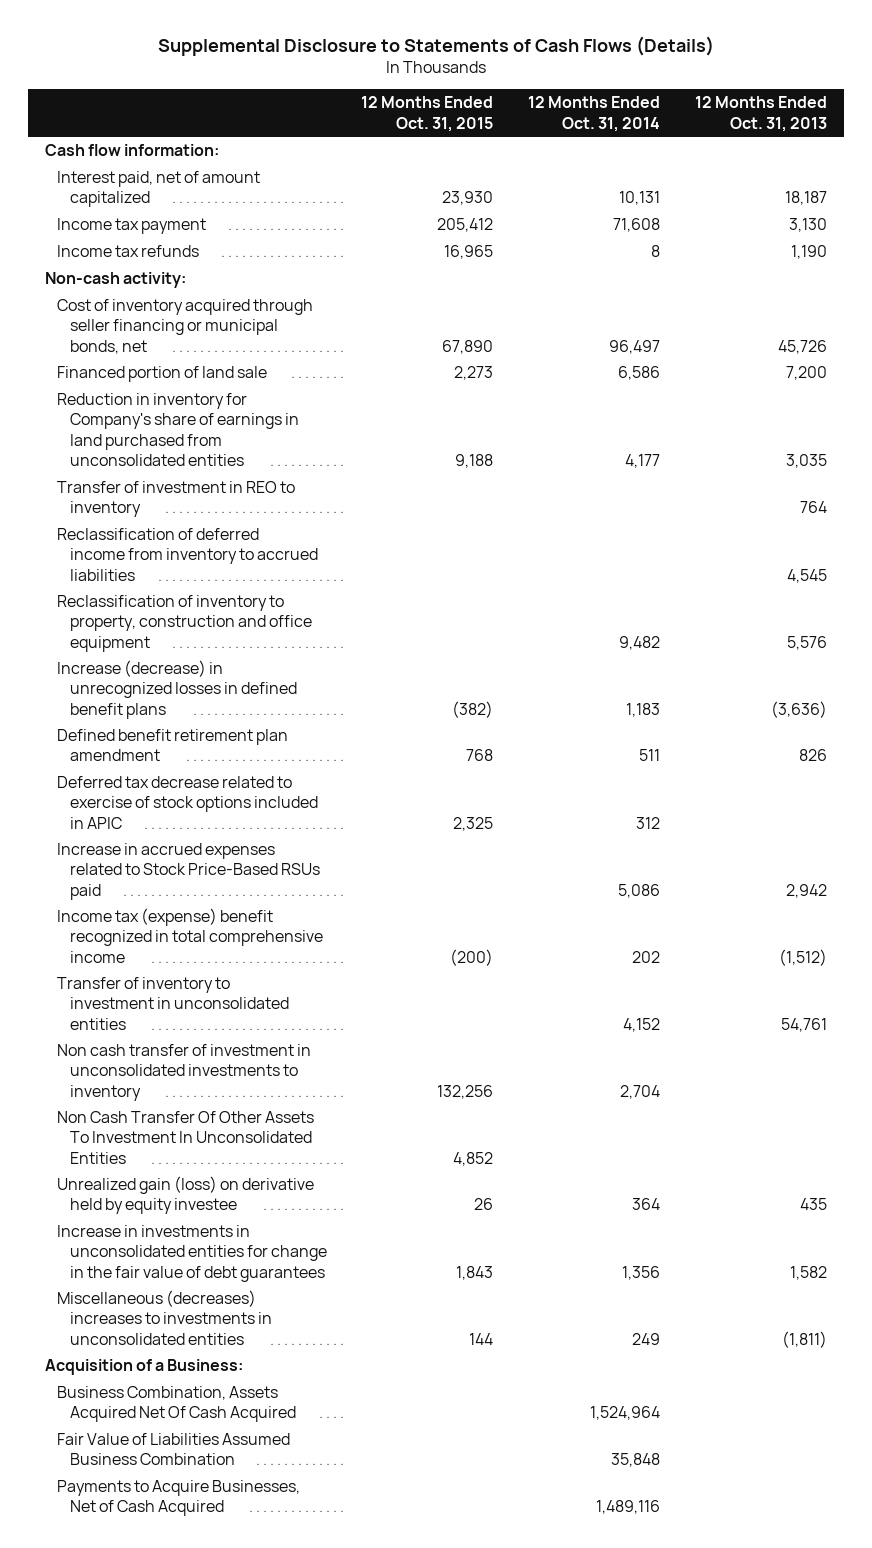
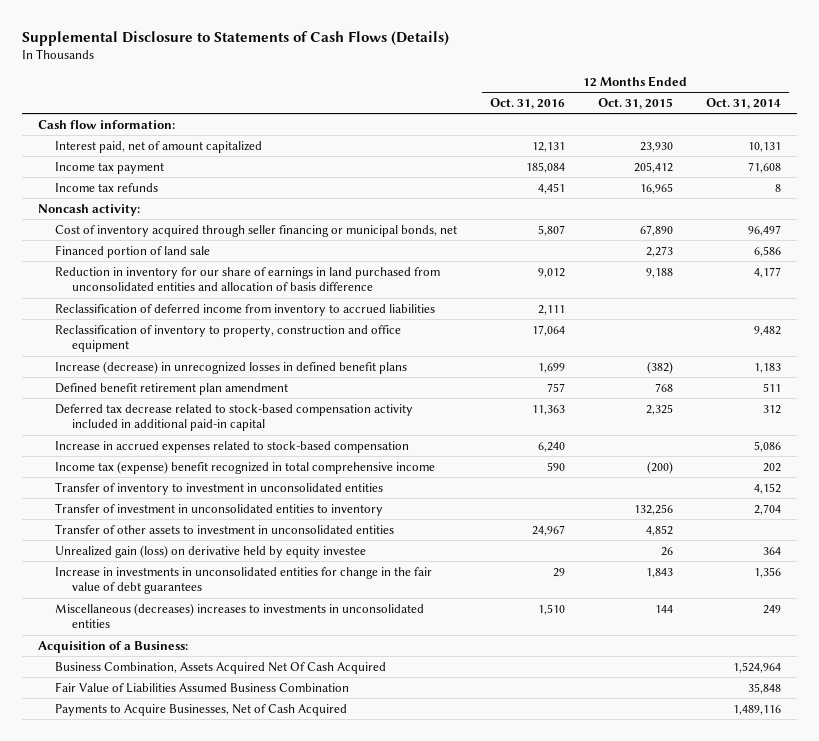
- | 12 Months Ended Oct. 31, 2015 | 12 Months Ended Oct. 31, 2014 | 12 Months Ended Oct. 31, 2013
+ | 12 Months Ended Oct. 31, 2016 | 12 Months Ended Oct. 31, 2015 | 12 Months Ended Oct. 31, 2014
- Non-cash activity:
+ Noncash activity:
- Reduction in inventory for Company's share of earnings in land purchased from unconsolidated entities | 9,188 | 4,177 | 3,035
- Transfer of investment in REO to inventory | | | 764
+ Reduction in inventory for our share of earnings in land purchased from unconsolidated entities and allocation of basis difference | 9,012 | 9,188 | 4,177
- Deferred tax decrease related to exercise of stock options included in APIC | 2,325 | 312 |
- Increase in accrued expenses related to Stock Price-Based RSUs paid | | 5,086 | 2,942
+ Deferred tax decrease related to stock-based compensation activity included in additional paid-in capital | 11,363 | 2,325 | 312
+ Increase in accrued expenses related to stock-based compensation | 6,240 | | 5,086
- Non cash transfer of investment in unconsolidated investments to inventory | 132,256 | 2,704 |
- Non Cash Transfer Of Other Assets To Investment In Unconsolidated Entities | 4,852 | |
+ Transfer of investment in unconsolidated entities to inventory | | 132,256 | 2,704
+ Transfer of other assets to investment in unconsolidated entities | 24,967 | 4,852 |

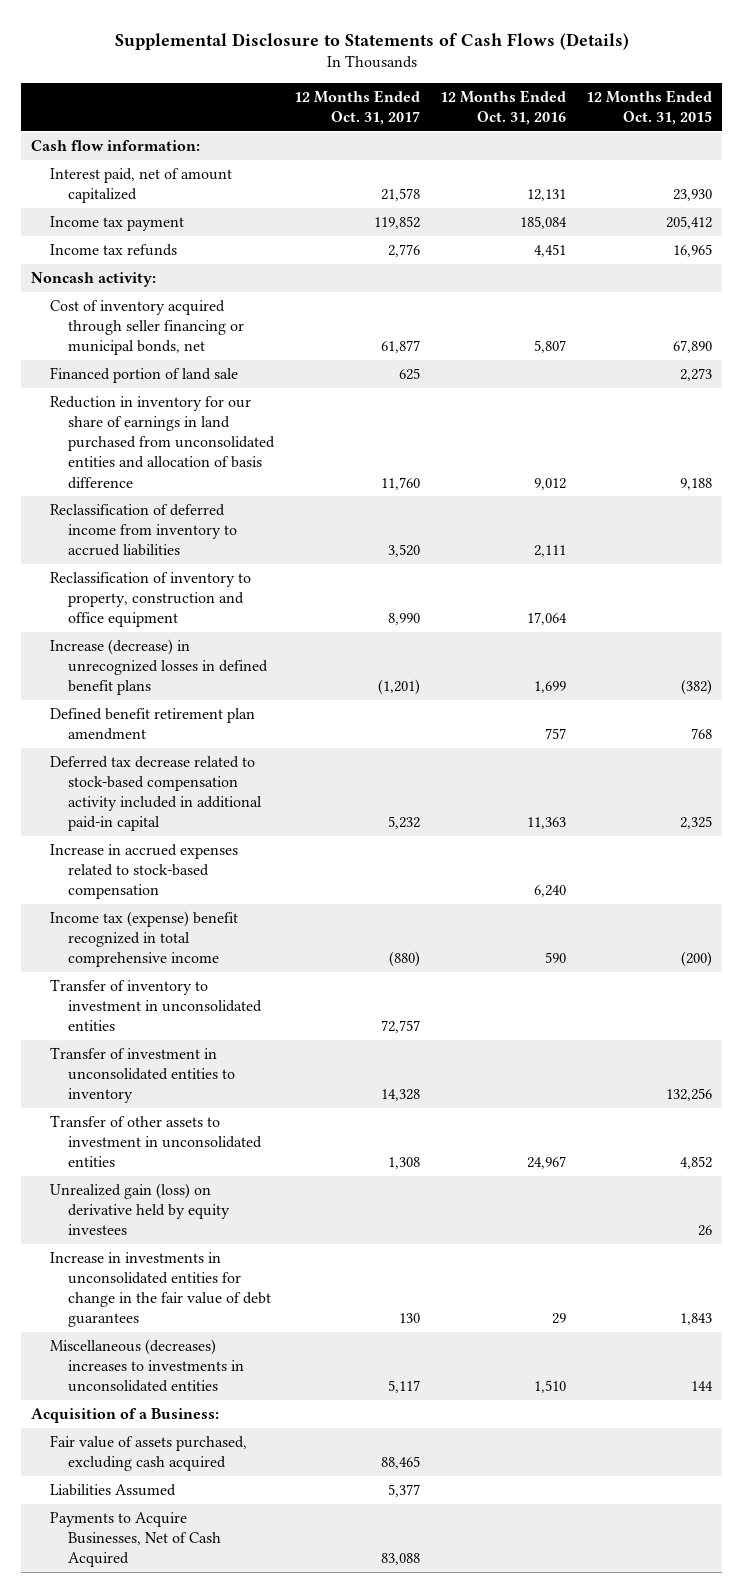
- | 12 Months Ended Oct. 31, 2016 | 12 Months Ended Oct. 31, 2015 | 12 Months Ended Oct. 31, 2014
+ | 12 Months Ended Oct. 31, 2017 | 12 Months Ended Oct. 31, 2016 | 12 Months Ended Oct. 31, 2015
- Unrealized gain (loss) on derivative held by equity investee | | 26 | 364
+ Unrealized gain (loss) on derivative held by equity investees | | | 26
- Business Combination, Assets Acquired Net Of Cash Acquired | | | 1,524,964
- Fair Value of Liabilities Assumed Business Combination | | | 35,848
+ Fair value of assets purchased, excluding cash acquired | 88,465 | |
+ Liabilities Assumed | 5,377 | |

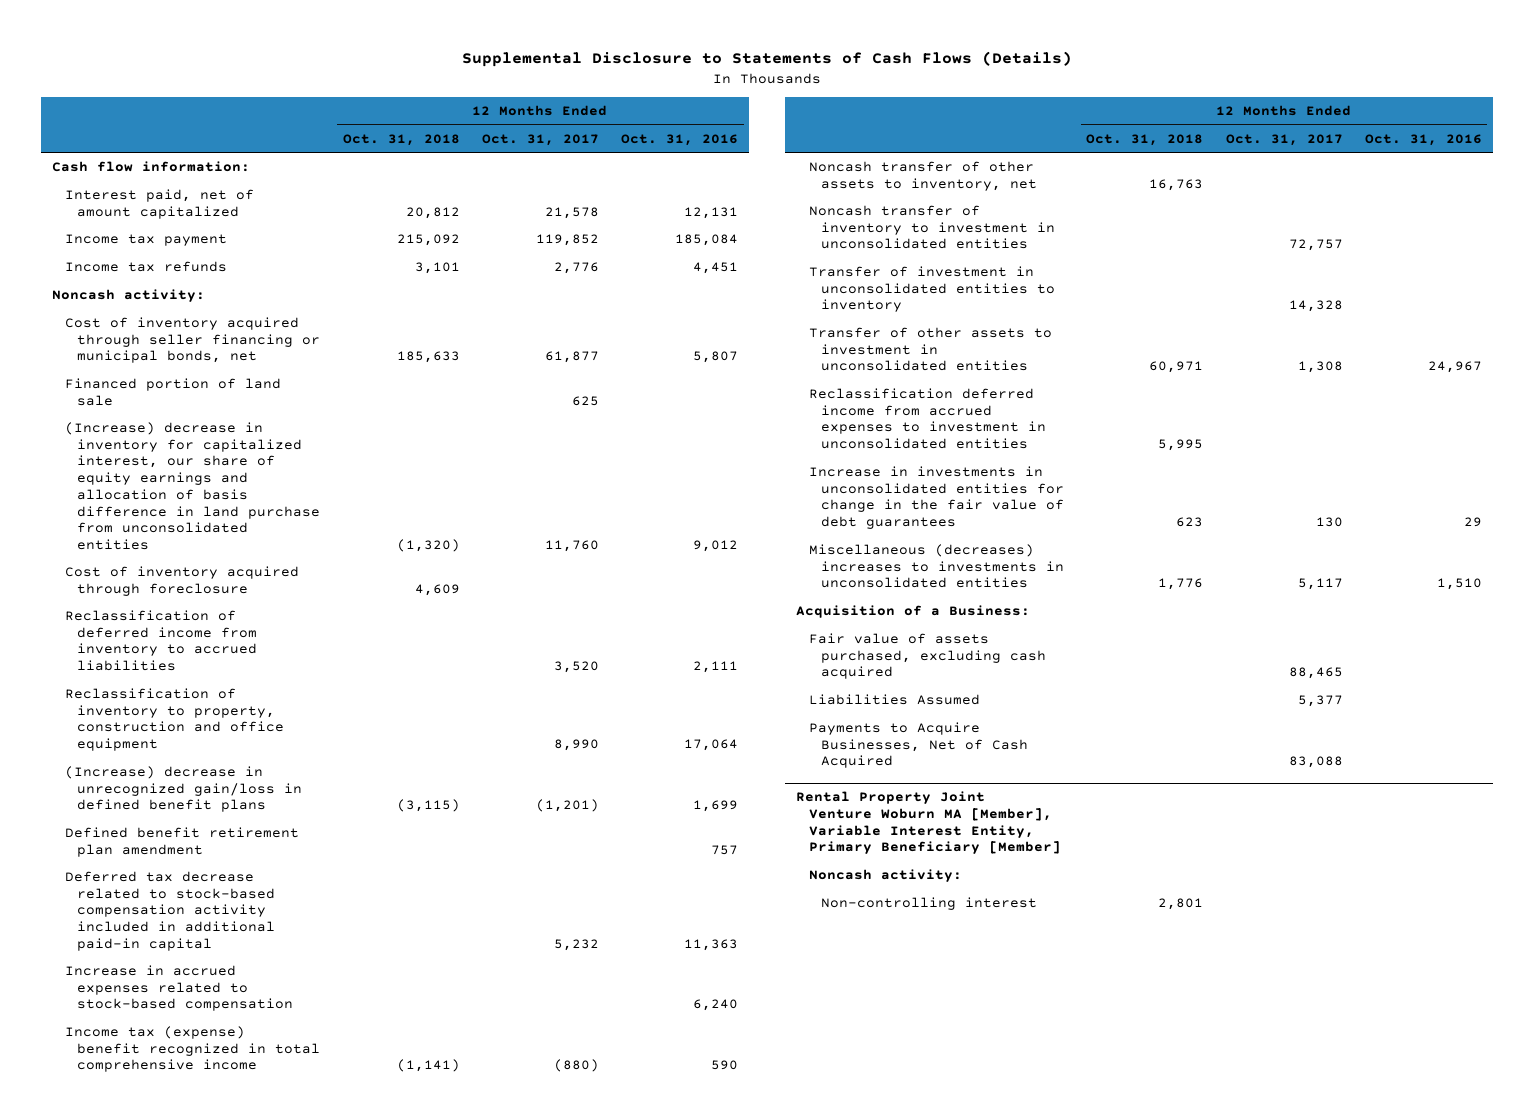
- | 12 Months Ended Oct. 31, 2017 | 12 Months Ended Oct. 31, 2016 | 12 Months Ended Oct. 31, 2015
+ | 12 Months Ended Oct. 31, 2018 | 12 Months Ended Oct. 31, 2017 | 12 Months Ended Oct. 31, 2016
- Reduction in inventory for our share of earnings in land purchased from unconsolidated entities and allocation of basis difference | 11,760 | 9,012 | 9,188
+ (Increase) decrease in inventory for capitalized interest, our share of equity earnings and allocation of basis difference in land purchase from unconsolidated entities | (1,320) | 11,760 | 9,012
+ Cost of inventory acquired through foreclosure | 4,609 | |
- Increase (decrease) in unrecognized losses in defined benefit plans | (1,201) | 1,699 | (382)
+ (Increase) decrease in unrecognized gain/loss in defined benefit plans | (3,115) | (1,201) | 1,699
- Transfer of inventory to investment in unconsolidated entities | 72,757 | |
+ Noncash transfer of other assets to inventory, net | 16,763 | |
+ Noncash transfer of inventory to investment in unconsolidated entities | | 72,757 |
- Unrealized gain (loss) on derivative held by equity investees | | | 26
+ Reclassification deferred income from accrued expenses to investment in unconsolidated entities | 5,995 | |
+ Rental Property Joint Venture Woburn MA [Member], Variable Interest Entity, Primary Beneficiary [Member]
+ Noncash activity:
+ Non-controlling interest | 2,801 | |

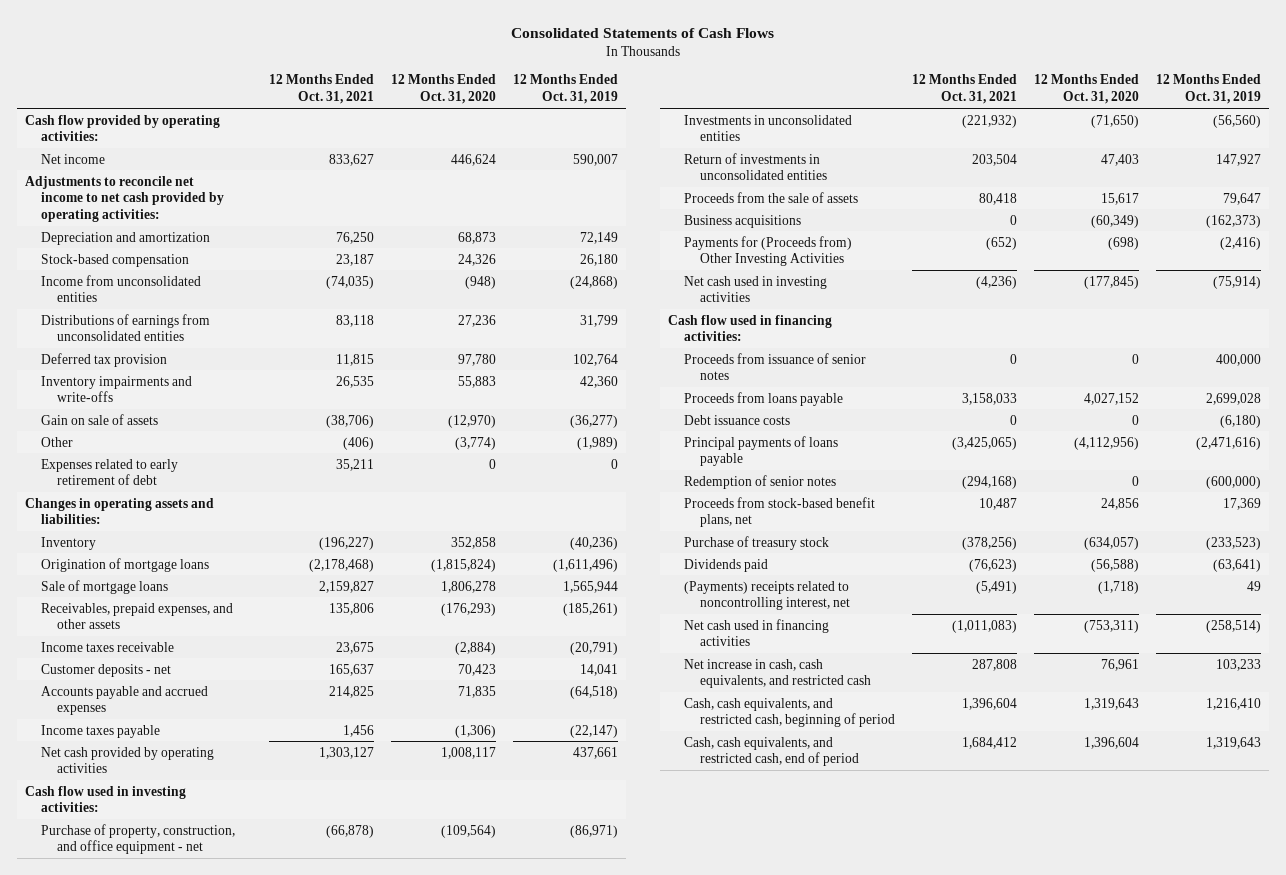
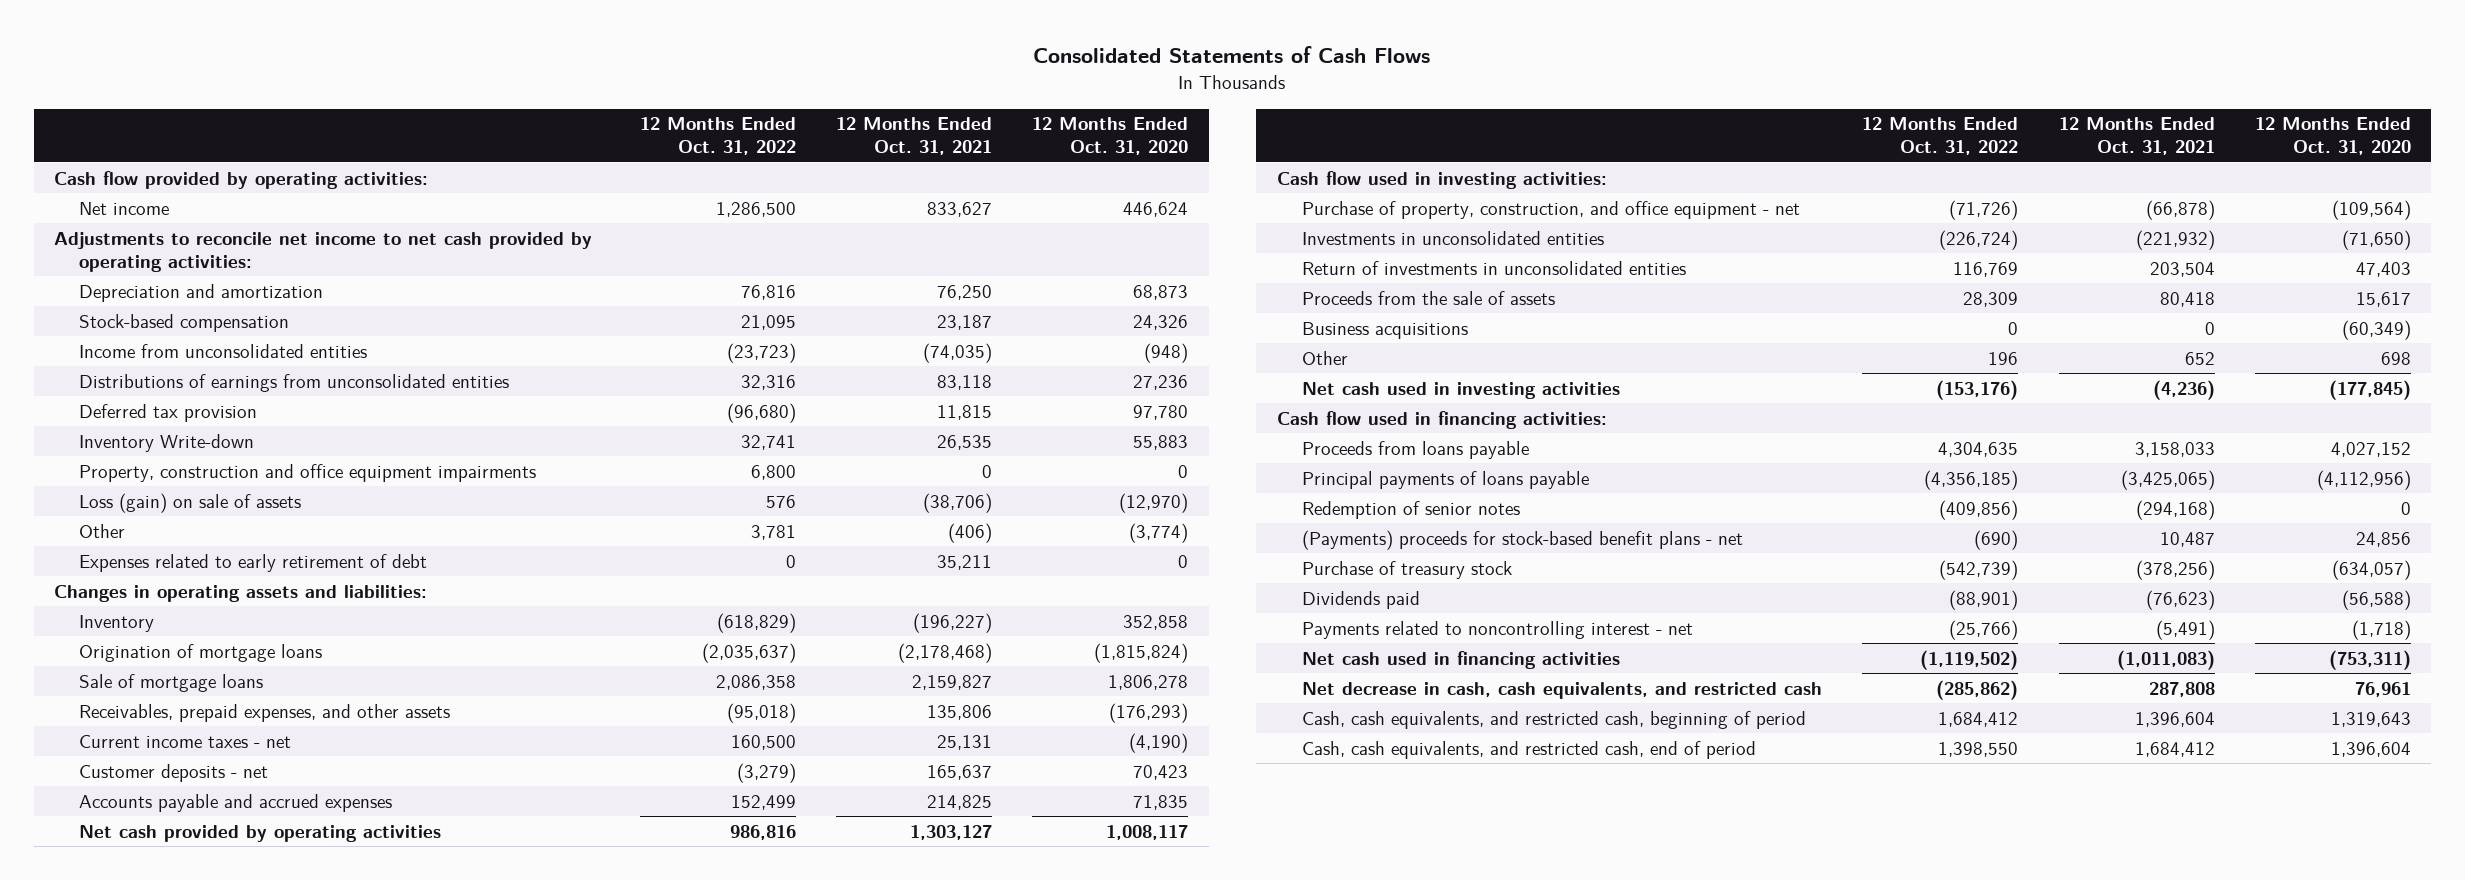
- | 12 Months Ended Oct. 31, 2021 | 12 Months Ended Oct. 31, 2020 | 12 Months Ended Oct. 31, 2019
+ | 12 Months Ended Oct. 31, 2022 | 12 Months Ended Oct. 31, 2021 | 12 Months Ended Oct. 31, 2020
- Inventory impairments and write-offs | 26,535 | 55,883 | 42,360
- Gain on sale of assets | (38,706) | (12,970) | (36,277)
+ Inventory Write-down | 32,741 | 26,535 | 55,883
+ Property, construction and office equipment impairments | 6,800 | 0 | 0
+ Loss (gain) on sale of assets | 576 | (38,706) | (12,970)
- Income taxes receivable | 23,675 | (2,884) | (20,791)
+ Current income taxes - net | 160,500 | 25,131 | (4,190)
- Income taxes payable | 1,456 | (1,306) | (22,147)
- Payments for (Proceeds from) Other Investing Activities | (652) | (698) | (2,416)
+ Other | 196 | 652 | 698
- Proceeds from issuance of senior notes | 0 | 0 | 400,000
- Debt issuance costs | 0 | 0 | (6,180)
- Proceeds from stock-based benefit plans, net | 10,487 | 24,856 | 17,369
+ (Payments) proceeds for stock-based benefit plans - net | (690) | 10,487 | 24,856
- (Payments) receipts related to noncontrolling interest, net | (5,491) | (1,718) | 49
+ Payments related to noncontrolling interest - net | (25,766) | (5,491) | (1,718)
- Net increase in cash, cash equivalents, and restricted cash | 287,808 | 76,961 | 103,233
+ Net decrease in cash, cash equivalents, and restricted cash | (285,862) | 287,808 | 76,961

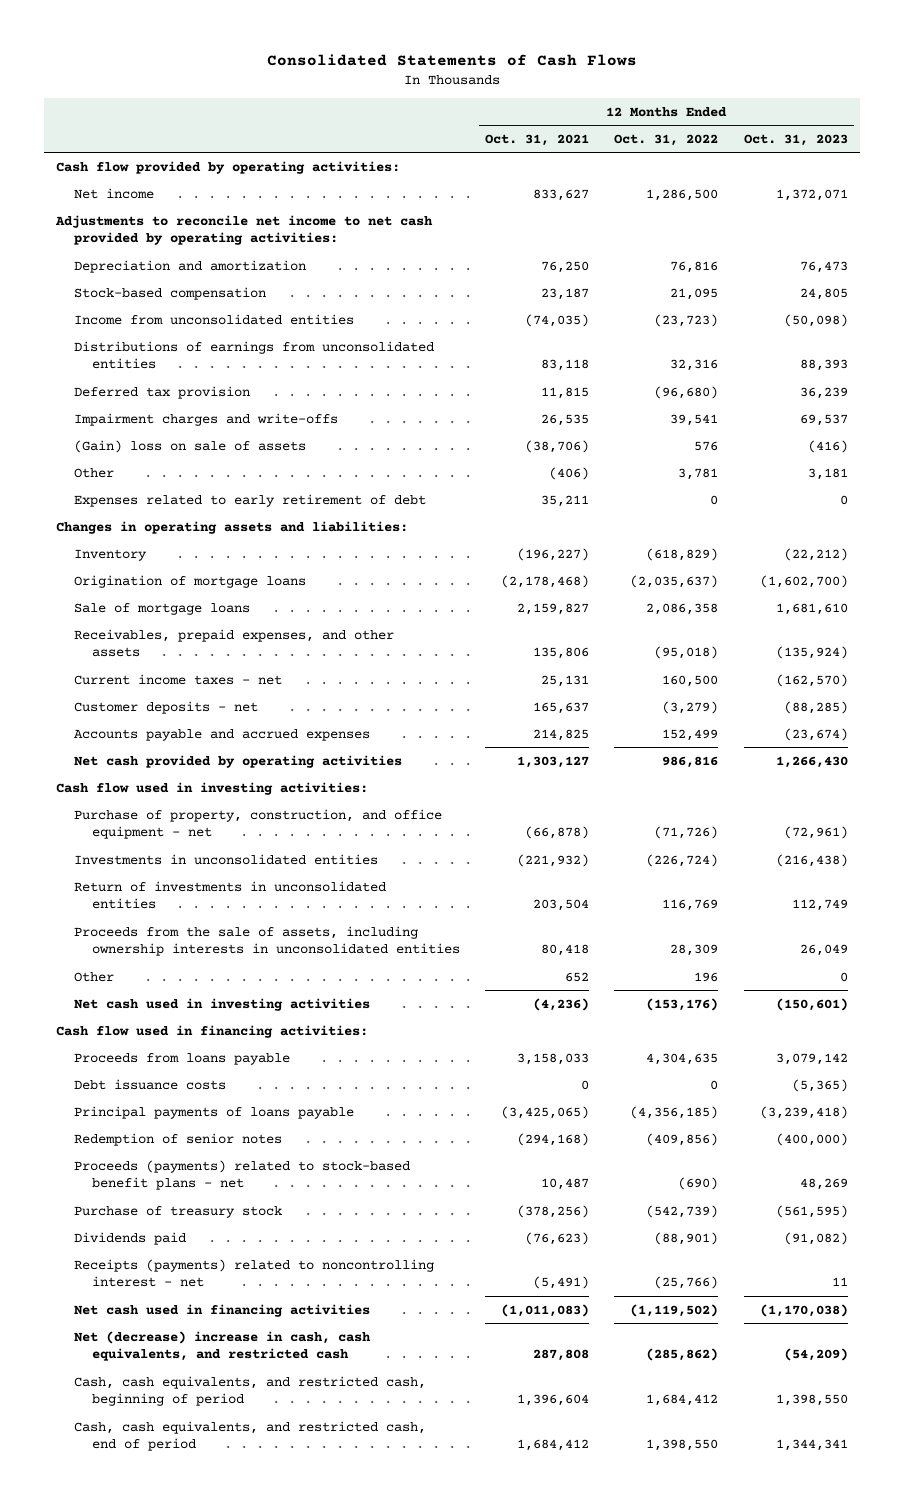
- | 12 Months Ended Oct. 31, 2022 | 12 Months Ended Oct. 31, 2021 | 12 Months Ended Oct. 31, 2020
+ | 12 Months Ended Oct. 31, 2021 | 12 Months Ended Oct. 31, 2022 | 12 Months Ended Oct. 31, 2023
- Inventory Write-down | 32,741 | 26,535 | 55,883
- Property, construction and office equipment impairments | 6,800 | 0 | 0
- Loss (gain) on sale of assets | 576 | (38,706) | (12,970)
+ Impairment charges and write-offs | 26,535 | 39,541 | 69,537
+ (Gain) loss on sale of assets | (38,706) | 576 | (416)
- Proceeds from the sale of assets | 28,309 | 80,418 | 15,617
- Business acquisitions | 0 | 0 | (60,349)
+ Proceeds from the sale of assets, including ownership interests in unconsolidated entities | 80,418 | 28,309 | 26,049
+ Debt issuance costs | 0 | 0 | (5,365)
- (Payments) proceeds for stock-based benefit plans - net | (690) | 10,487 | 24,856
+ Proceeds (payments) related to stock-based benefit plans - net | 10,487 | (690) | 48,269
- Payments related to noncontrolling interest - net | (25,766) | (5,491) | (1,718)
+ Receipts (payments) related to noncontrolling interest - net | (5,491) | (25,766) | 11
- Net decrease in cash, cash equivalents, and restricted cash | (285,862) | 287,808 | 76,961
+ Net (decrease) increase in cash, cash equivalents, and restricted cash | 287,808 | (285,862) | (54,209)

